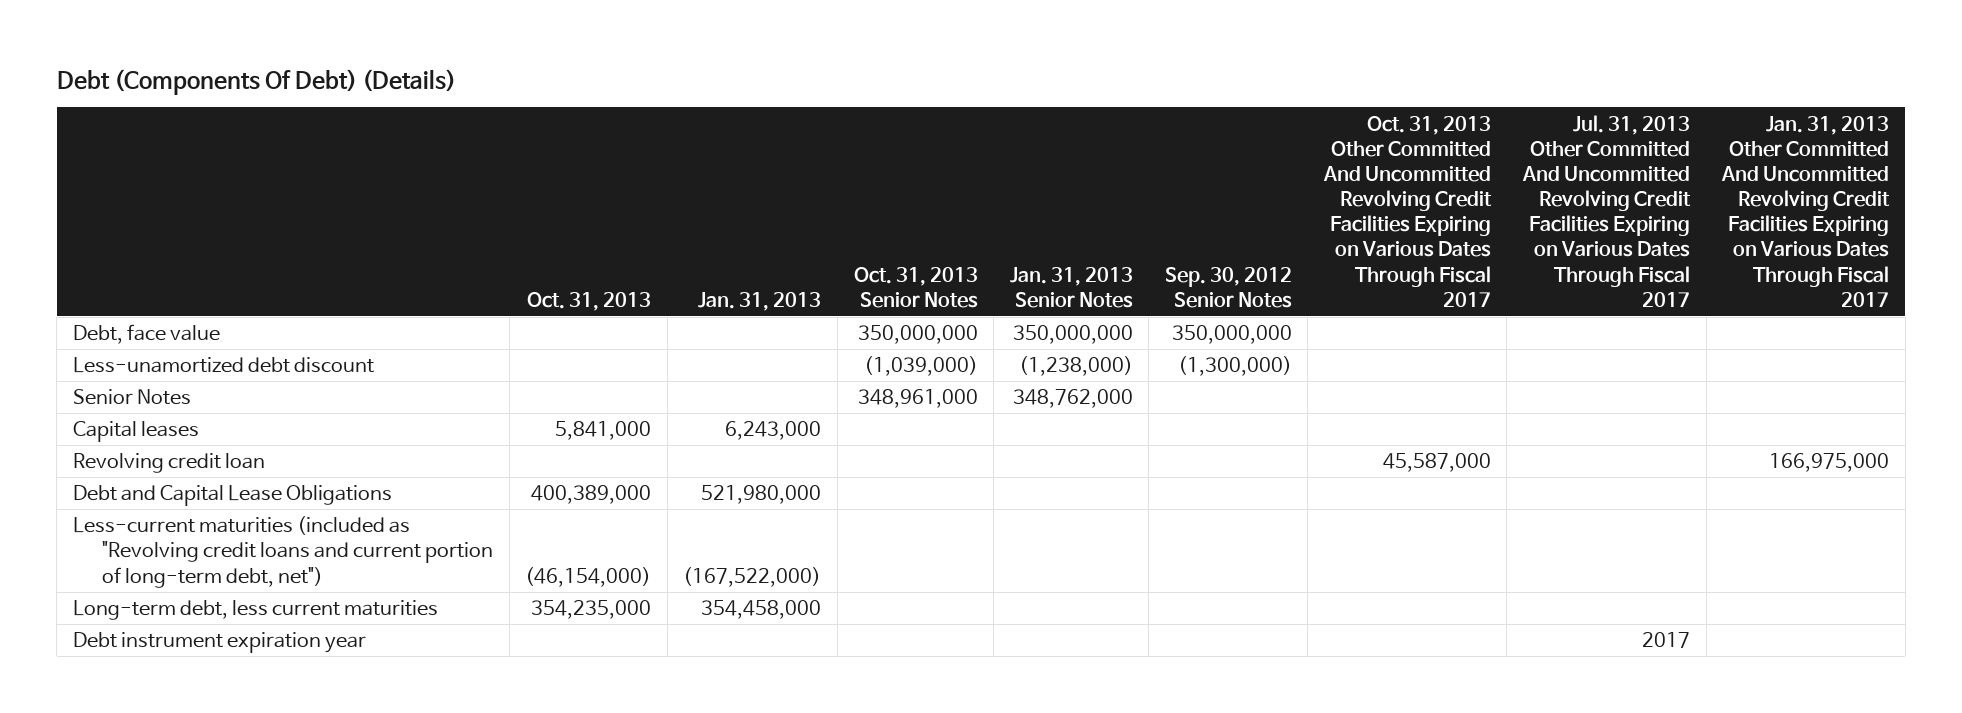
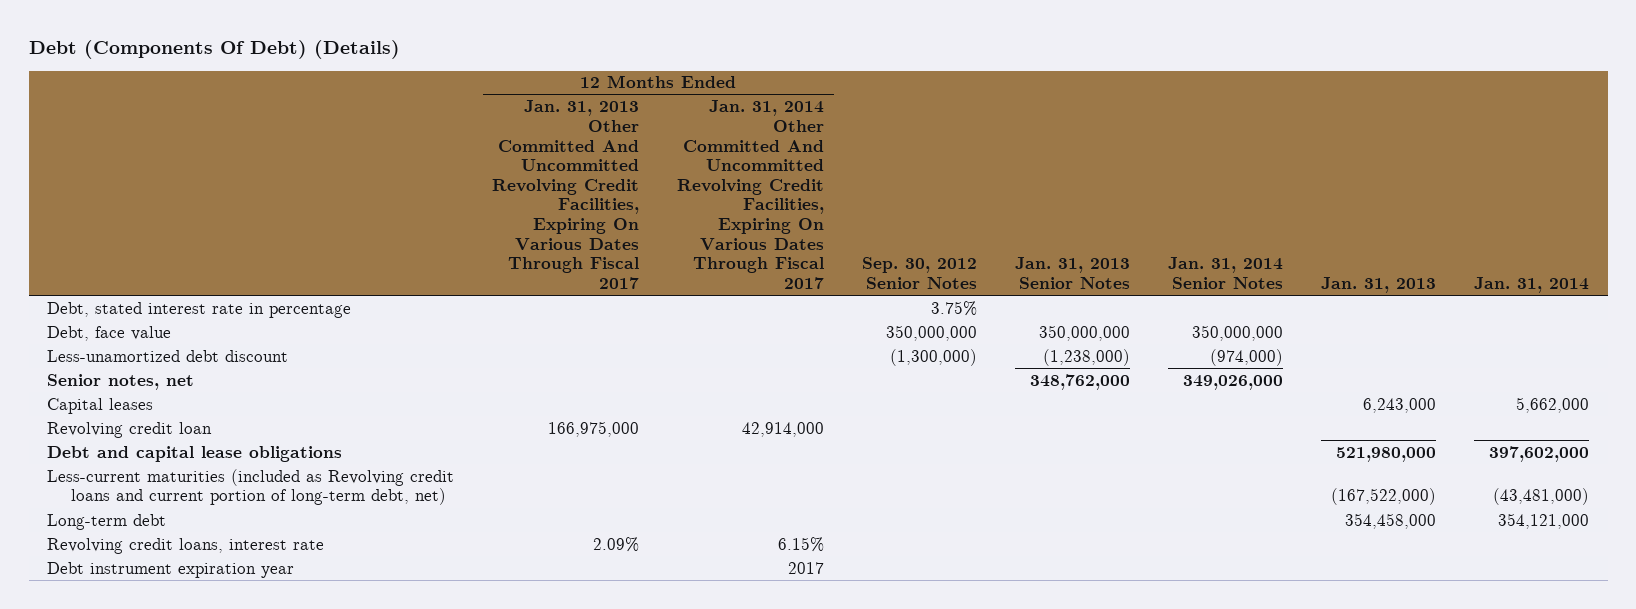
- | Oct. 31, 2013 | Jan. 31, 2013 | Oct. 31, 2013 Senior Notes | Jan. 31, 2013 Senior Notes | Sep. 30, 2012 Senior Notes | Oct. 31, 2013 Other Committed And Uncommitted Revolving Credit Facilities Expiring on Various Dates Through Fiscal 2017 | Jul. 31, 2013 Other Committed And Uncommitted Revolving Credit Facilities Expiring on Various Dates Through Fiscal 2017 | Jan. 31, 2013 Other Committed And Uncommitted Revolving Credit Facilities Expiring on Various Dates Through Fiscal 2017
+ | 12 Months Ended Jan. 31, 2013 Other Committed And Uncommitted Revolving Credit Facilities, Expiring On Various Dates Through Fiscal 2017 | 12 Months Ended Jan. 31, 2014 Other Committed And Uncommitted Revolving Credit Facilities, Expiring On Various Dates Through Fiscal 2017 | Sep. 30, 2012 Senior Notes | Jan. 31, 2013 Senior Notes | Jan. 31, 2014 Senior Notes | Jan. 31, 2013 | Jan. 31, 2014
+ Debt, stated interest rate in percentage | | | 3.75% | | | |
- Senior Notes | | | 348,961,000 | 348,762,000 | | | |
+ Senior notes, net | | | | 348,762,000 | 349,026,000 | |
- Debt and Capital Lease Obligations | 400,389,000 | 521,980,000 | | | | | |
- Less-current maturities (included as "Revolving credit loans and current portion of long-term debt, net") | (46,154,000) | (167,522,000) | | | | | |
- Long-term debt, less current maturities | 354,235,000 | 354,458,000 | | | | | |
+ Debt and capital lease obligations | | | | | | 521,980,000 | 397,602,000
+ Less-current maturities (included as Revolving credit loans and current portion of long-term debt, net) | | | | | | (167,522,000) | (43,481,000)
+ Long-term debt | | | | | | 354,458,000 | 354,121,000
+ Revolving credit loans, interest rate | 2.09% | 6.15% | | | | |

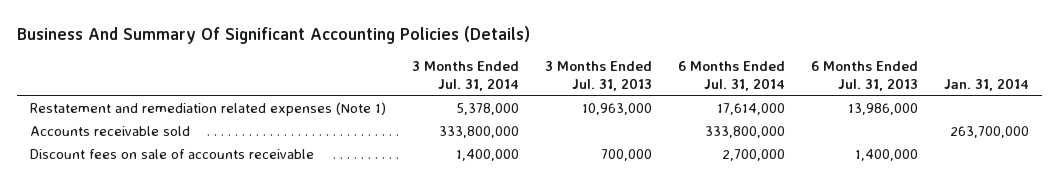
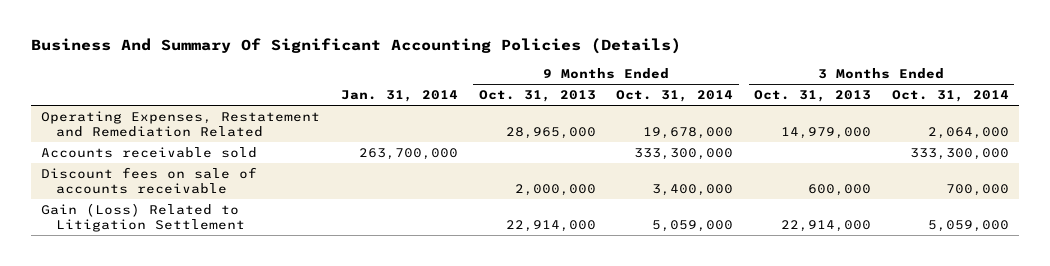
- | 3 Months Ended Jul. 31, 2014 | 3 Months Ended Jul. 31, 2013 | 6 Months Ended Jul. 31, 2014 | 6 Months Ended Jul. 31, 2013 | Jan. 31, 2014
+ | Jan. 31, 2014 | 9 Months Ended Oct. 31, 2013 | 9 Months Ended Oct. 31, 2014 | 3 Months Ended Oct. 31, 2013 | 3 Months Ended Oct. 31, 2014
- Restatement and remediation related expenses (Note 1) | 5,378,000 | 10,963,000 | 17,614,000 | 13,986,000 |
+ Operating Expenses, Restatement and Remediation Related | | 28,965,000 | 19,678,000 | 14,979,000 | 2,064,000
+ Gain (Loss) Related to Litigation Settlement | | 22,914,000 | 5,059,000 | 22,914,000 | 5,059,000

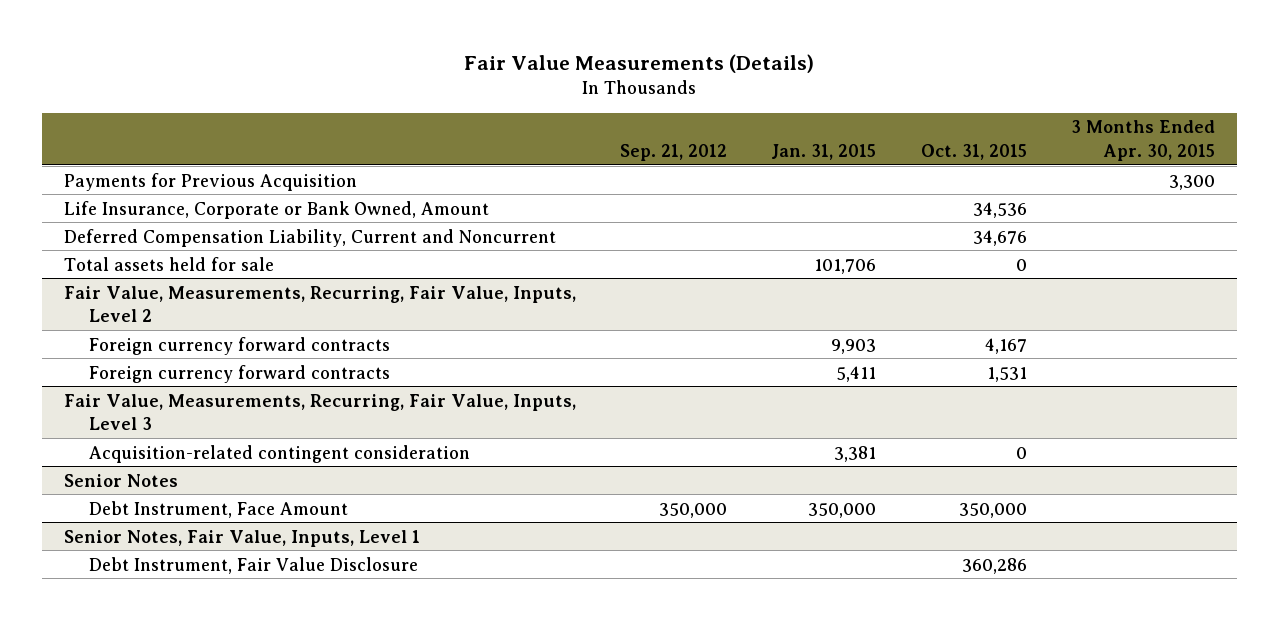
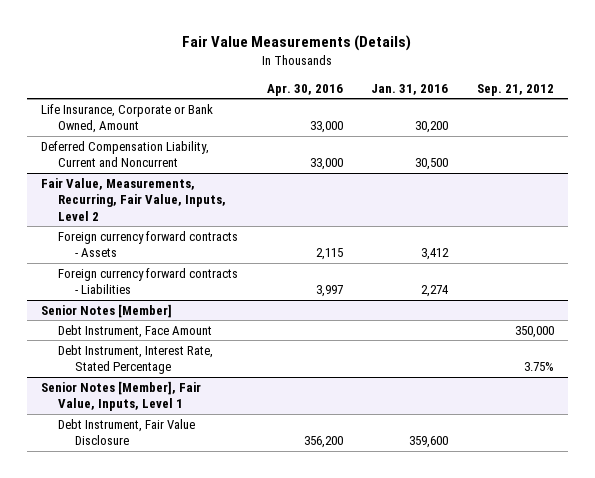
- | Sep. 21, 2012 | Jan. 31, 2015 | Oct. 31, 2015 | 3 Months Ended Apr. 30, 2015
+ | Apr. 30, 2016 | Jan. 31, 2016 | Sep. 21, 2012
- Payments for Previous Acquisition | | | | 3,300
- Total assets held for sale | | 101,706 | 0 |
@ Fair Value, Measurements, Recurring, Fair Value, Inputs, Level 2
- Foreign currency forward contracts | | 9,903 | 4,167 |
- Foreign currency forward contracts | | 5,411 | 1,531 |
- Fair Value, Measurements, Recurring, Fair Value, Inputs, Level 3
- Acquisition-related contingent consideration | | 3,381 | 0 |
- Senior Notes
@ Fair Value, Measurements, Recurring, Fair Value, Inputs, Level 2
+ Foreign currency forward contracts - Assets | 2,115 | 3,412 |
+ Foreign currency forward contracts - Liabilities | 3,997 | 2,274 |
+ Senior Notes [Member]
- Senior Notes, Fair Value, Inputs, Level 1
+ Debt Instrument, Interest Rate, Stated Percentage | | | 3.75%
+ Senior Notes [Member], Fair Value, Inputs, Level 1

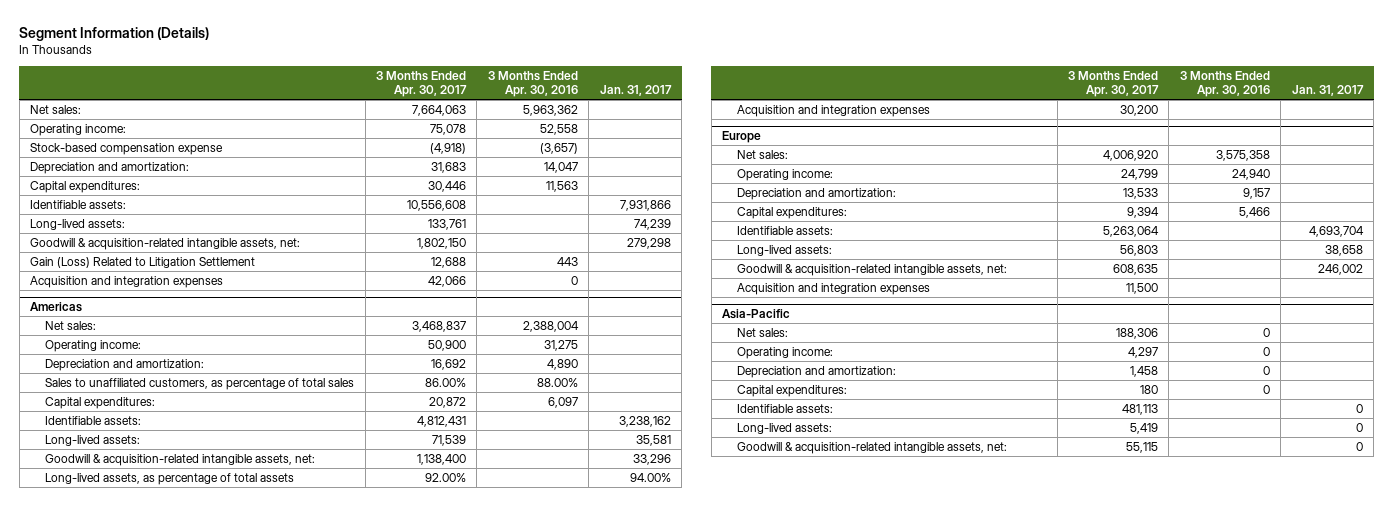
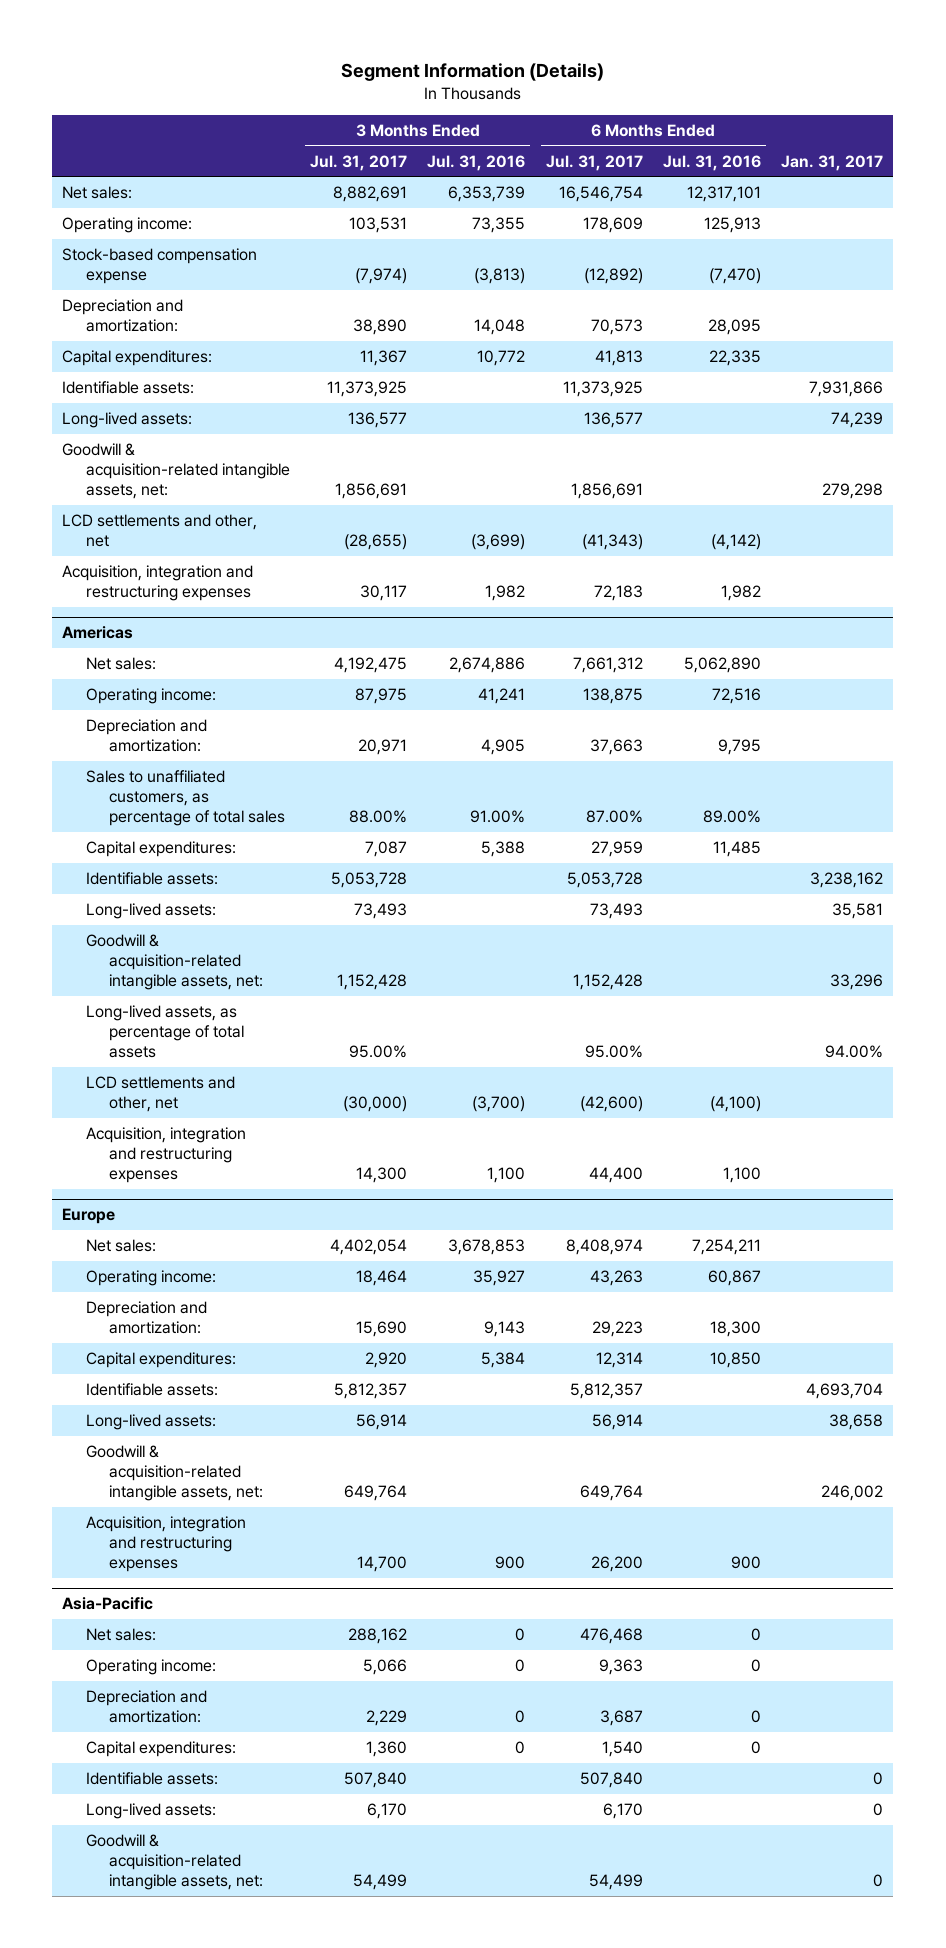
- | 3 Months Ended Apr. 30, 2017 | 3 Months Ended Apr. 30, 2016 | Jan. 31, 2017
+ | 3 Months Ended Jul. 31, 2017 | 3 Months Ended Jul. 31, 2016 | 6 Months Ended Jul. 31, 2017 | 6 Months Ended Jul. 31, 2016 | Jan. 31, 2017
- Gain (Loss) Related to Litigation Settlement | 12,688 | 443 |
- Acquisition and integration expenses | 42,066 | 0 |
+ LCD settlements and other, net | (28,655) | (3,699) | (41,343) | (4,142) |
+ Acquisition, integration and restructuring expenses | 30,117 | 1,982 | 72,183 | 1,982 |
@ Americas
- Acquisition and integration expenses | 30,200 | |
+ LCD settlements and other, net | (30,000) | (3,700) | (42,600) | (4,100) |
+ Acquisition, integration and restructuring expenses | 14,300 | 1,100 | 44,400 | 1,100 |
@ Europe
- Acquisition and integration expenses | 11,500 | |
+ Acquisition, integration and restructuring expenses | 14,700 | 900 | 26,200 | 900 |

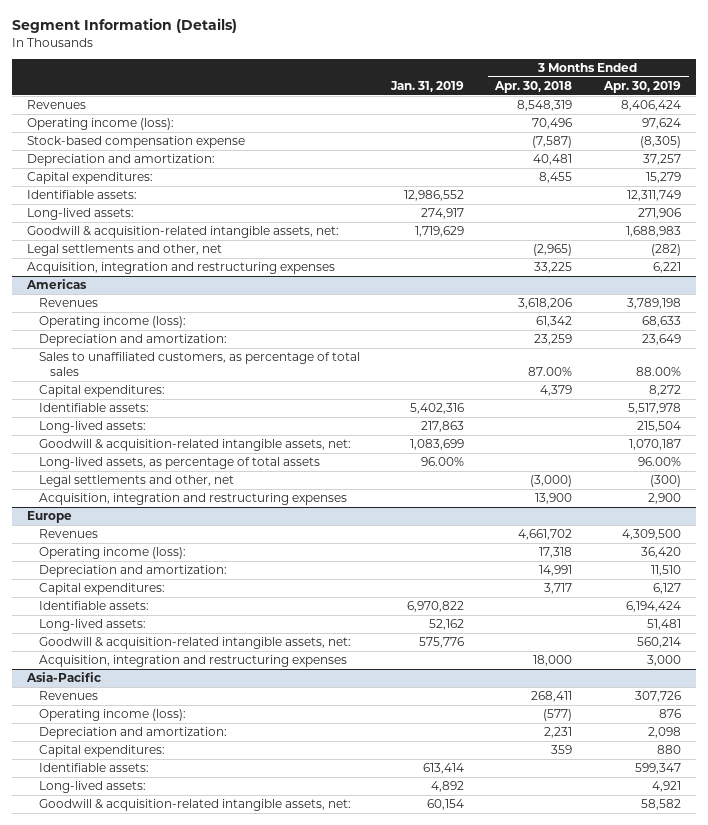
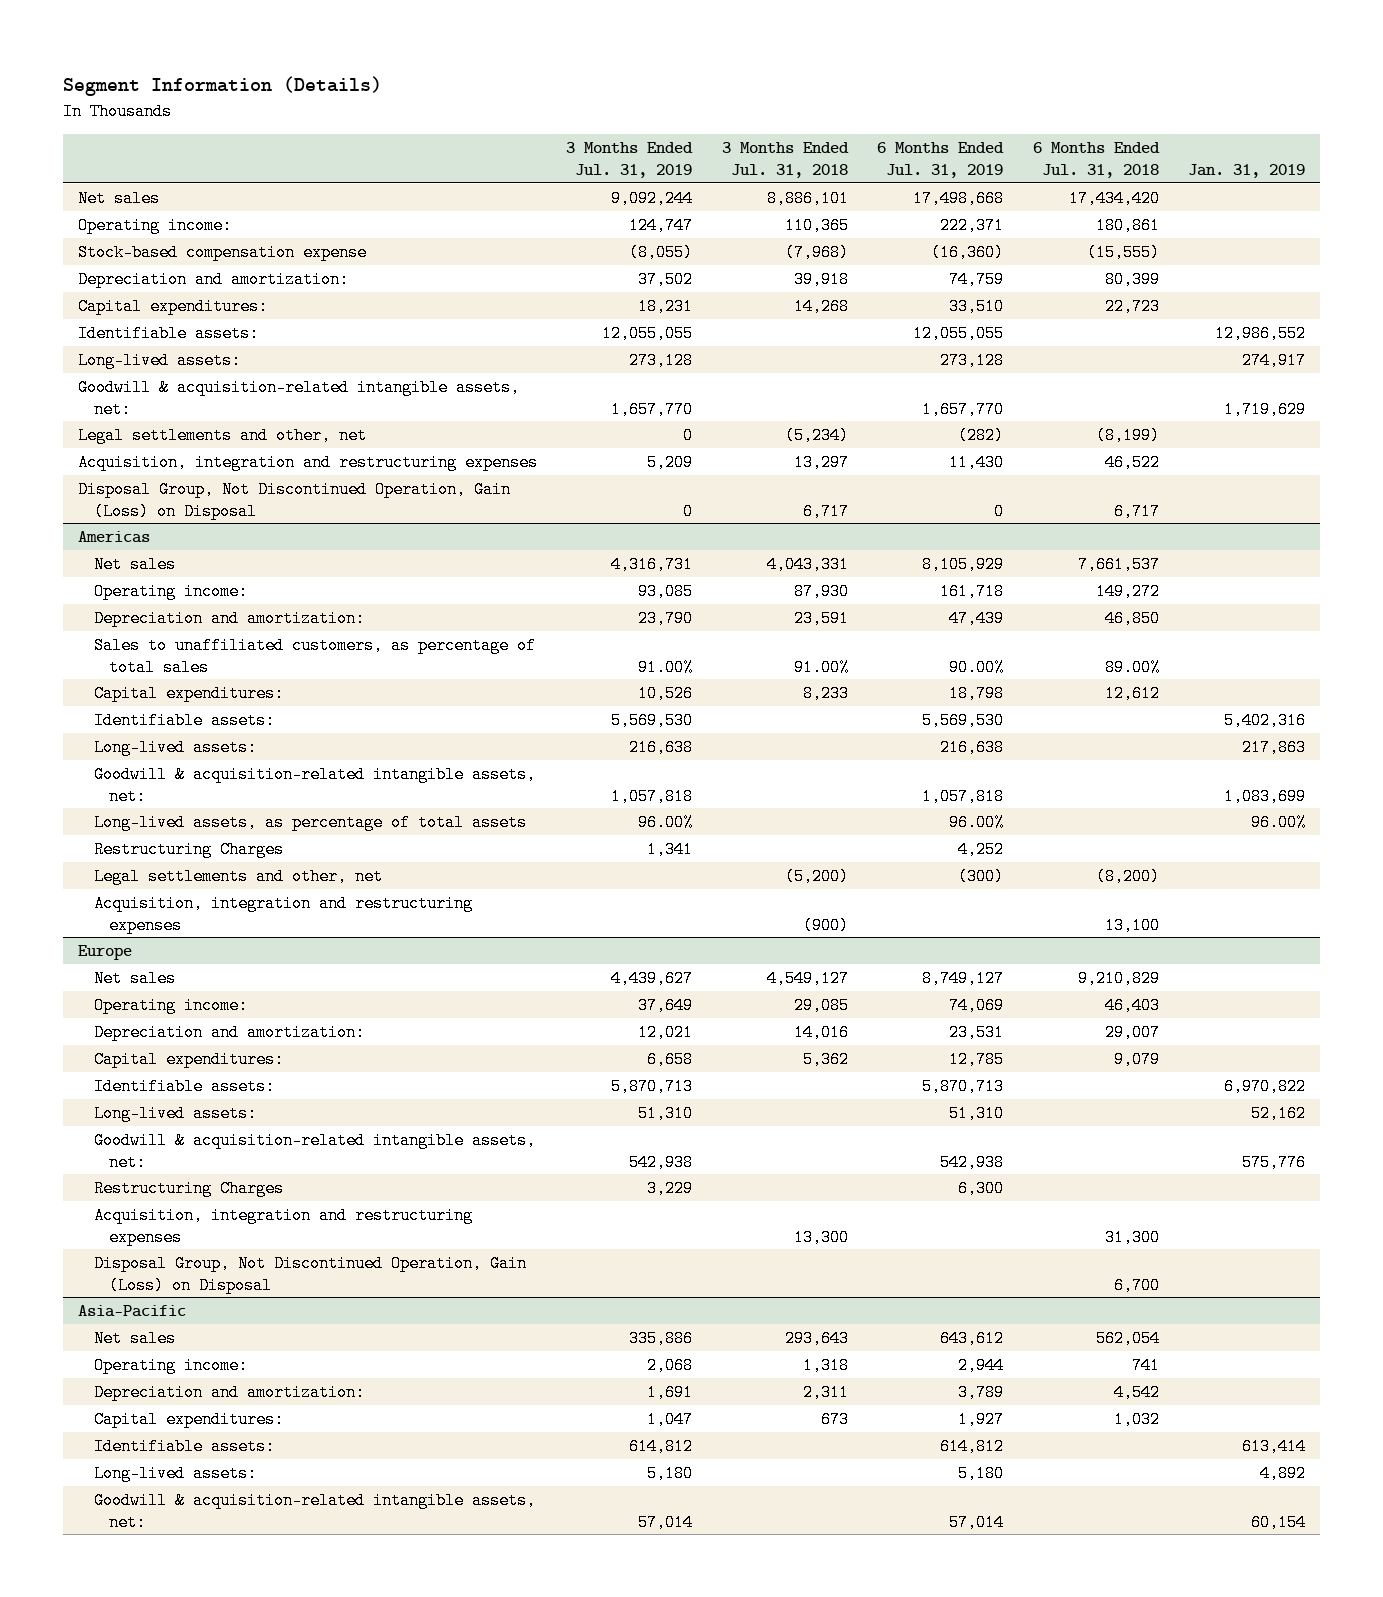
- | Jan. 31, 2019 | 3 Months Ended Apr. 30, 2018 | 3 Months Ended Apr. 30, 2019
+ | 3 Months Ended Jul. 31, 2019 | 3 Months Ended Jul. 31, 2018 | 6 Months Ended Jul. 31, 2019 | 6 Months Ended Jul. 31, 2018 | Jan. 31, 2019
- Revenues | | 8,548,319 | 8,406,424
- Operating income (loss): | | 70,496 | 97,624
+ Net sales | 9,092,244 | 8,886,101 | 17,498,668 | 17,434,420 |
+ Operating income: | 124,747 | 110,365 | 222,371 | 180,861 |
+ Disposal Group, Not Discontinued Operation, Gain (Loss) on Disposal | 0 | 6,717 | 0 | 6,717 |
@ Americas
- Revenues | | 3,618,206 | 3,789,198
- Operating income (loss): | | 61,342 | 68,633
+ Net sales | 4,316,731 | 4,043,331 | 8,105,929 | 7,661,537 |
+ Operating income: | 93,085 | 87,930 | 161,718 | 149,272 |
+ Restructuring Charges | 1,341 | | 4,252 | |
@ Europe
- Revenues | | 4,661,702 | 4,309,500
- Operating income (loss): | | 17,318 | 36,420
+ Net sales | 4,439,627 | 4,549,127 | 8,749,127 | 9,210,829 |
+ Operating income: | 37,649 | 29,085 | 74,069 | 46,403 |
+ Restructuring Charges | 3,229 | | 6,300 | |
+ Disposal Group, Not Discontinued Operation, Gain (Loss) on Disposal | | | | 6,700 |
@ Asia-Pacific
- Revenues | | 268,411 | 307,726
- Operating income (loss): | | (577) | 876
+ Net sales | 335,886 | 293,643 | 643,612 | 562,054 |
+ Operating income: | 2,068 | 1,318 | 2,944 | 741 |

